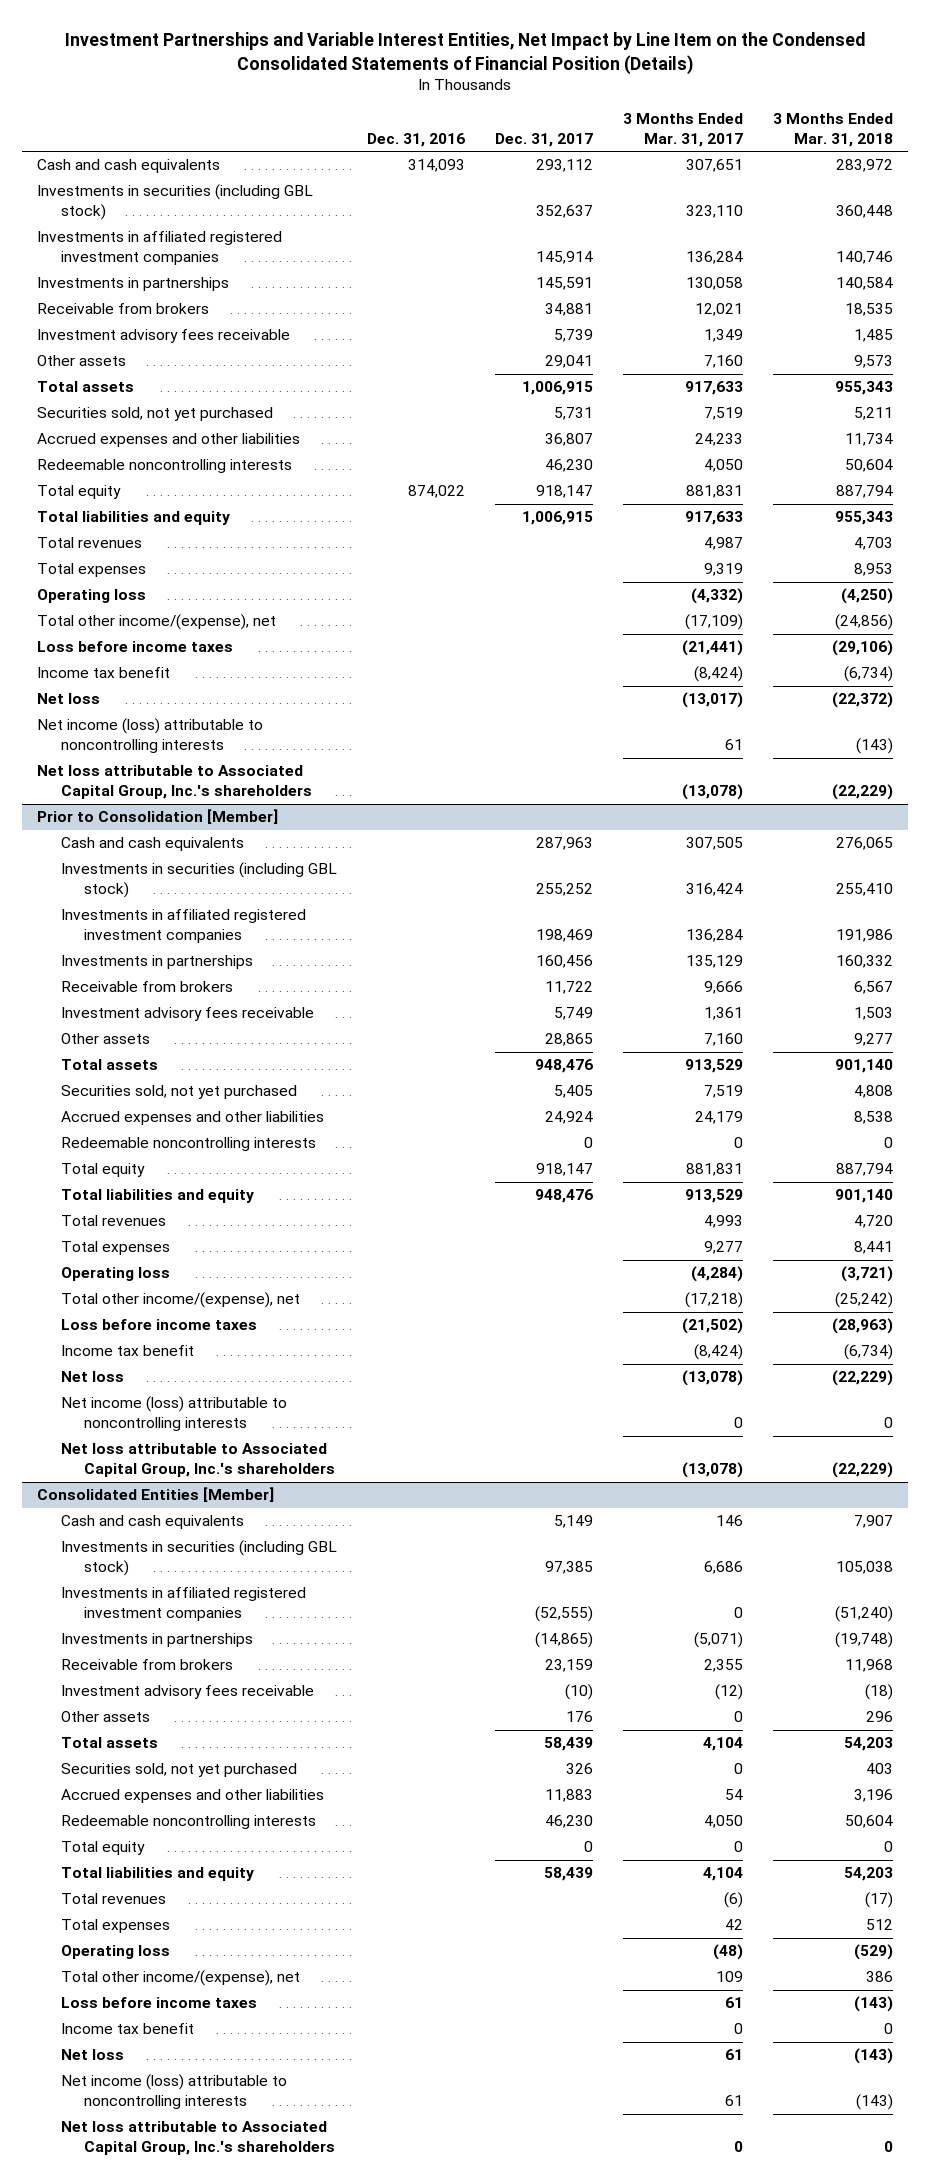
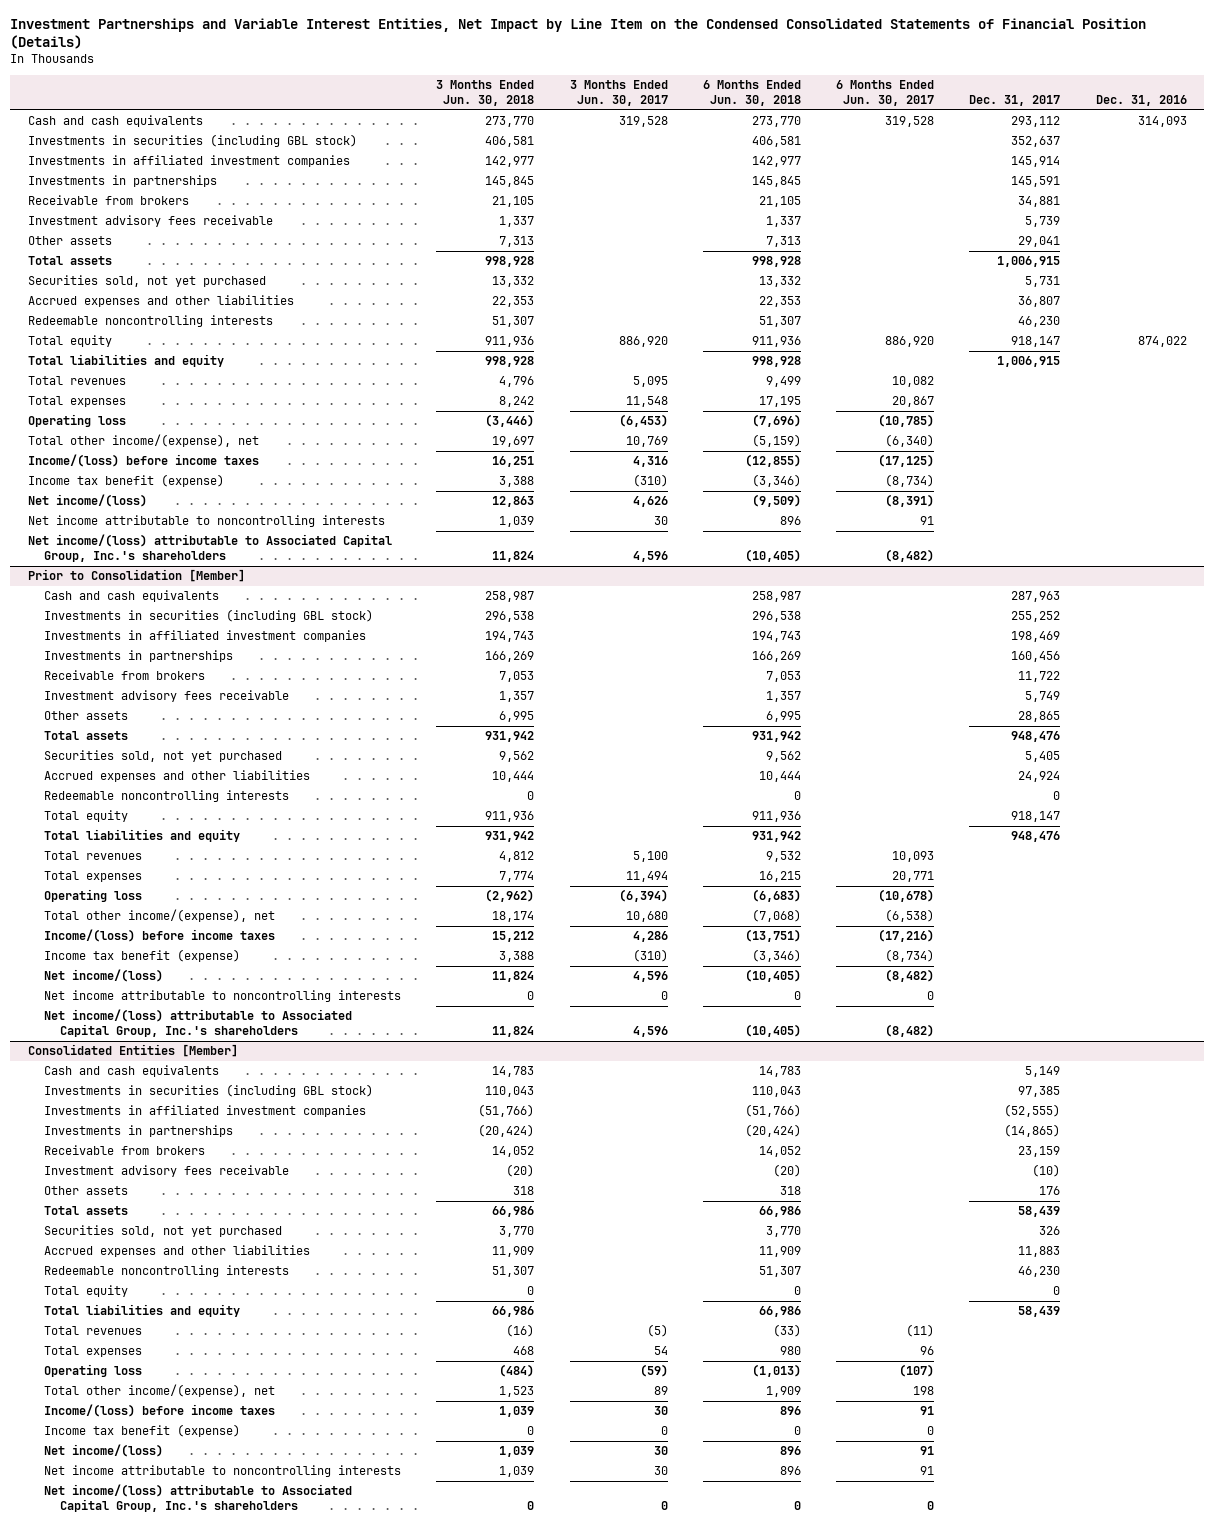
- | Dec. 31, 2016 | Dec. 31, 2017 | 3 Months Ended Mar. 31, 2017 | 3 Months Ended Mar. 31, 2018
+ | 3 Months Ended Jun. 30, 2018 | 3 Months Ended Jun. 30, 2017 | 6 Months Ended Jun. 30, 2018 | 6 Months Ended Jun. 30, 2017 | Dec. 31, 2017 | Dec. 31, 2016
- Investments in affiliated registered investment companies | | 145,914 | 136,284 | 140,746
+ Investments in affiliated investment companies | 142,977 | | 142,977 | | 145,914 |
- Loss before income taxes | | | (21,441) | (29,106)
- Income tax benefit | | | (8,424) | (6,734)
- Net loss | | | (13,017) | (22,372)
- Net income (loss) attributable to noncontrolling interests | | | 61 | (143)
- Net loss attributable to Associated Capital Group, Inc.'s shareholders | | | (13,078) | (22,229)
+ Income/(loss) before income taxes | 16,251 | 4,316 | (12,855) | (17,125) | |
+ Income tax benefit (expense) | 3,388 | (310) | (3,346) | (8,734) | |
+ Net income/(loss) | 12,863 | 4,626 | (9,509) | (8,391) | |
+ Net income attributable to noncontrolling interests | 1,039 | 30 | 896 | 91 | |
+ Net income/(loss) attributable to Associated Capital Group, Inc.'s shareholders | 11,824 | 4,596 | (10,405) | (8,482) | |
@ Prior to Consolidation [Member]
- Investments in affiliated registered investment companies | | 198,469 | 136,284 | 191,986
+ Investments in affiliated investment companies | 194,743 | | 194,743 | | 198,469 |
- Loss before income taxes | | | (21,502) | (28,963)
- Income tax benefit | | | (8,424) | (6,734)
- Net loss | | | (13,078) | (22,229)
- Net income (loss) attributable to noncontrolling interests | | | 0 | 0
- Net loss attributable to Associated Capital Group, Inc.'s shareholders | | | (13,078) | (22,229)
+ Income/(loss) before income taxes | 15,212 | 4,286 | (13,751) | (17,216) | |
+ Income tax benefit (expense) | 3,388 | (310) | (3,346) | (8,734) | |
+ Net income/(loss) | 11,824 | 4,596 | (10,405) | (8,482) | |
+ Net income attributable to noncontrolling interests | 0 | 0 | 0 | 0 | |
+ Net income/(loss) attributable to Associated Capital Group, Inc.'s shareholders | 11,824 | 4,596 | (10,405) | (8,482) | |
@ Consolidated Entities [Member]
- Investments in affiliated registered investment companies | | (52,555) | 0 | (51,240)
+ Investments in affiliated investment companies | (51,766) | | (51,766) | | (52,555) |
- Loss before income taxes | | | 61 | (143)
- Income tax benefit | | | 0 | 0
- Net loss | | | 61 | (143)
- Net income (loss) attributable to noncontrolling interests | | | 61 | (143)
- Net loss attributable to Associated Capital Group, Inc.'s shareholders | | | 0 | 0
+ Income/(loss) before income taxes | 1,039 | 30 | 896 | 91 | |
+ Income tax benefit (expense) | 0 | 0 | 0 | 0 | |
+ Net income/(loss) | 1,039 | 30 | 896 | 91 | |
+ Net income attributable to noncontrolling interests | 1,039 | 30 | 896 | 91 | |
+ Net income/(loss) attributable to Associated Capital Group, Inc.'s shareholders | 0 | 0 | 0 | 0 | |

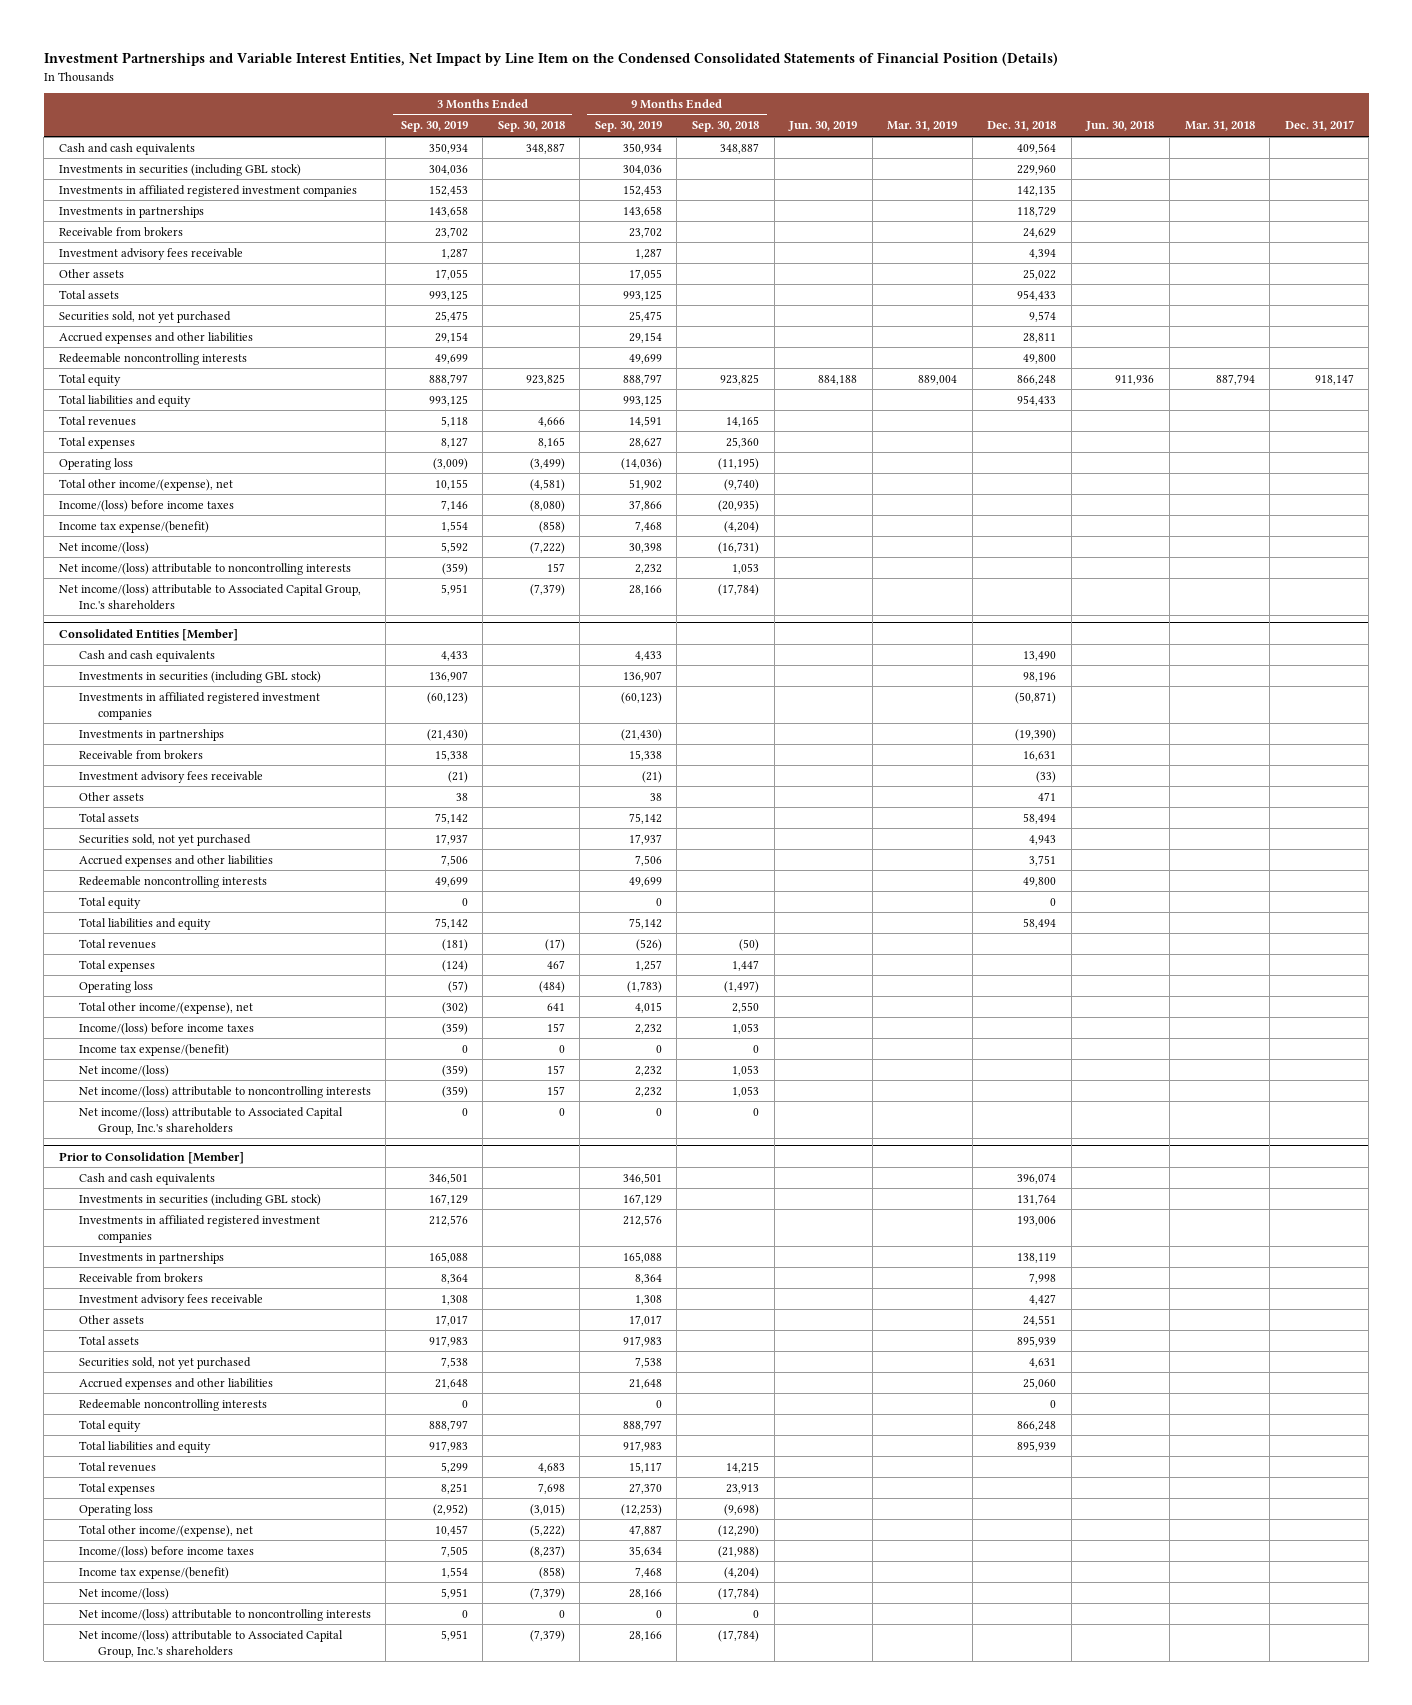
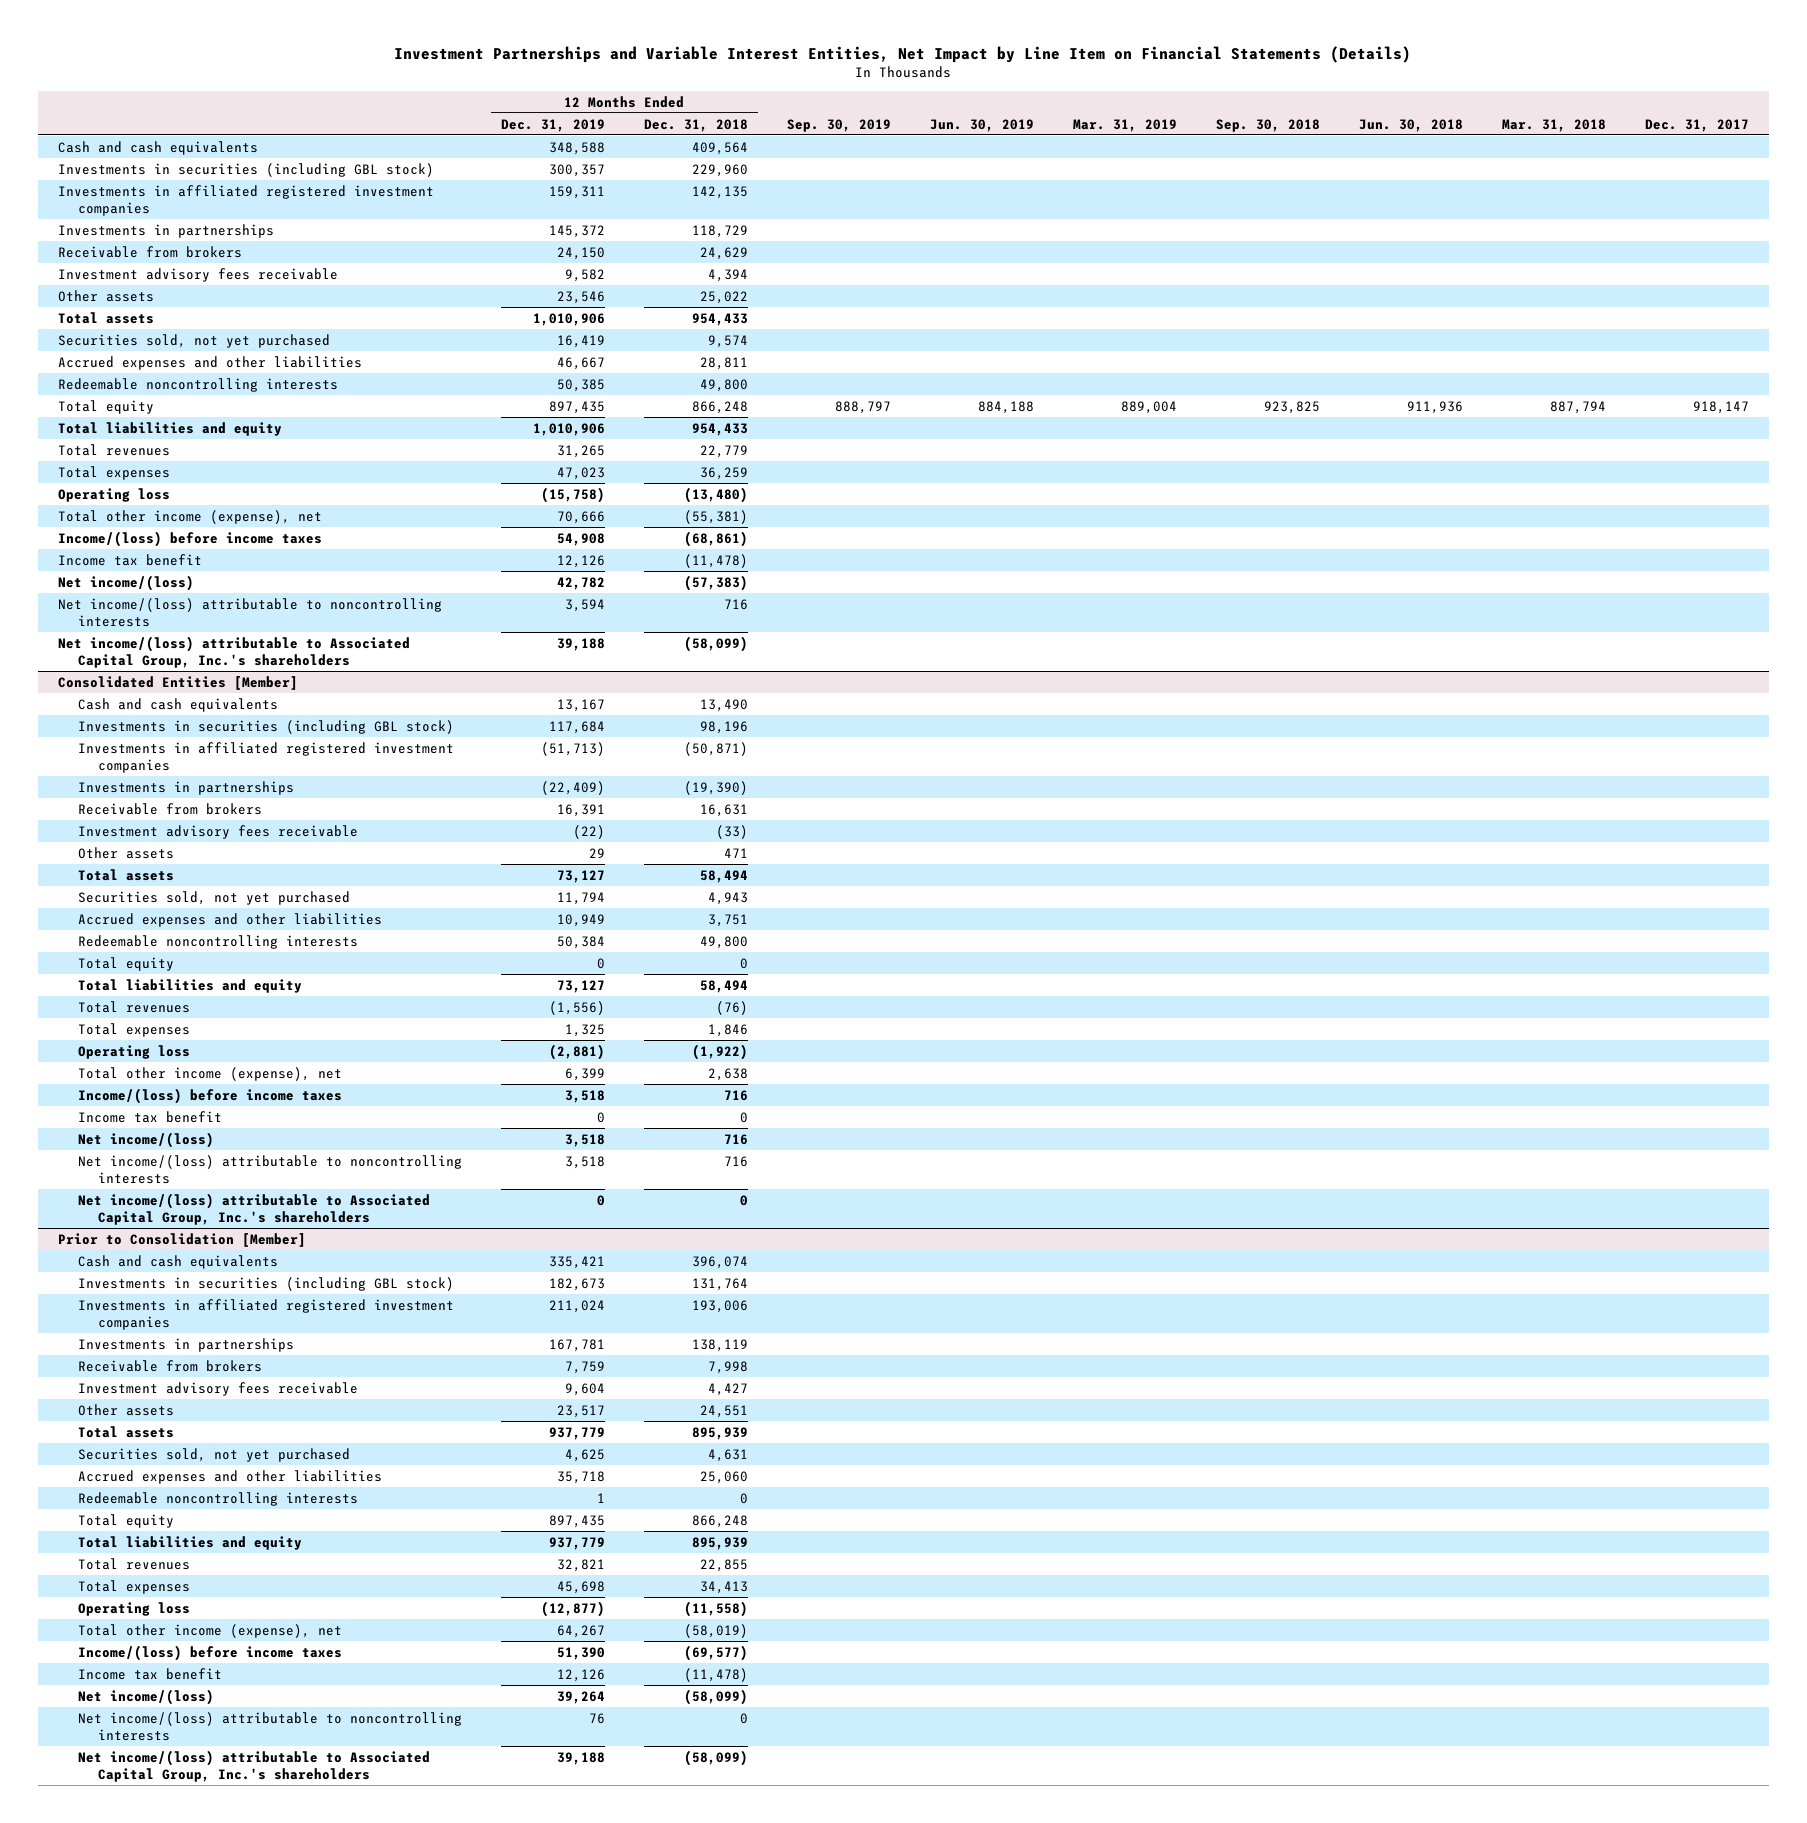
- Investment Partnerships and Variable Interest Entities, Net Impact by Line Item on the Condensed Consolidated Statements of Financial Position (Details)
+ Investment Partnerships and Variable Interest Entities, Net Impact by Line Item on Financial Statements (Details)
- | 3 Months Ended Sep. 30, 2019 | 3 Months Ended Sep. 30, 2018 | 9 Months Ended Sep. 30, 2019 | 9 Months Ended Sep. 30, 2018 | Jun. 30, 2019 | Mar. 31, 2019 | Dec. 31, 2018 | Jun. 30, 2018 | Mar. 31, 2018 | Dec. 31, 2017
+ | 12 Months Ended Dec. 31, 2019 | 12 Months Ended Dec. 31, 2018 | Sep. 30, 2019 | Jun. 30, 2019 | Mar. 31, 2019 | Sep. 30, 2018 | Jun. 30, 2018 | Mar. 31, 2018 | Dec. 31, 2017
- Total other income/(expense), net | 10,155 | (4,581) | 51,902 | (9,740) | | | | | |
+ Total other income (expense), net | 70,666 | (55,381) | | | | | | |
- Income tax expense/(benefit) | 1,554 | (858) | 7,468 | (4,204) | | | | | |
+ Income tax benefit | 12,126 | (11,478) | | | | | | |
@ Consolidated Entities [Member]
- Total other income/(expense), net | (302) | 641 | 4,015 | 2,550 | | | | | |
+ Total other income (expense), net | 6,399 | 2,638 | | | | | | |
- Income tax expense/(benefit) | 0 | 0 | 0 | 0 | | | | | |
+ Income tax benefit | 0 | 0 | | | | | | |
@ Prior to Consolidation [Member]
- Total other income/(expense), net | 10,457 | (5,222) | 47,887 | (12,290) | | | | | |
+ Total other income (expense), net | 64,267 | (58,019) | | | | | | |
- Income tax expense/(benefit) | 1,554 | (858) | 7,468 | (4,204) | | | | | |
+ Income tax benefit | 12,126 | (11,478) | | | | | | |

